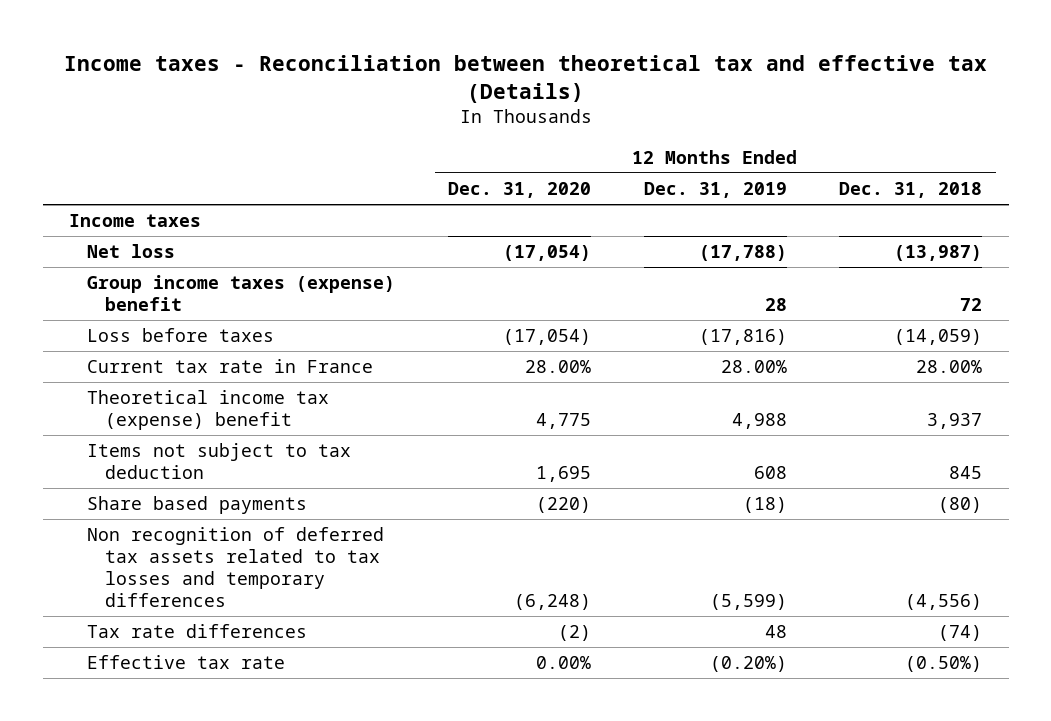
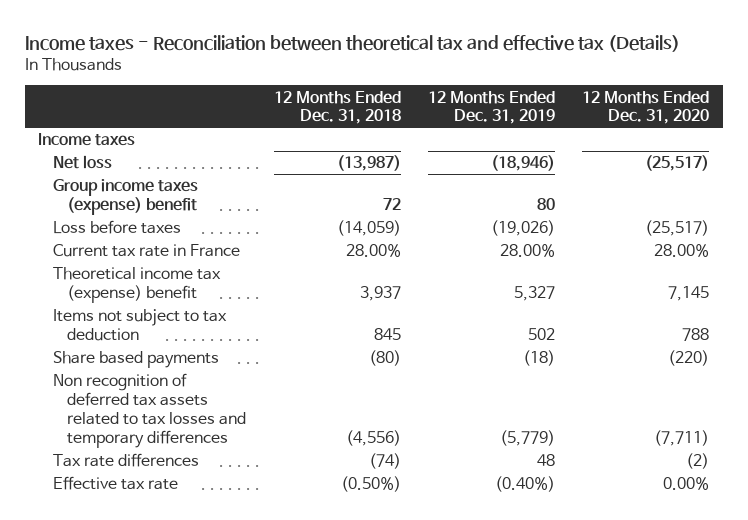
- | 12 Months Ended Dec. 31, 2020 | 12 Months Ended Dec. 31, 2019 | 12 Months Ended Dec. 31, 2018
+ | 12 Months Ended Dec. 31, 2018 | 12 Months Ended Dec. 31, 2019 | 12 Months Ended Dec. 31, 2020
- Net loss | (17,054) | (17,788) | (13,987)
- Group income taxes (expense) benefit | | 28 | 72
- Loss before taxes | (17,054) | (17,816) | (14,059)
+ Net loss | (13,987) | (18,946) | (25,517)
+ Group income taxes (expense) benefit | 72 | 80 |
+ Loss before taxes | (14,059) | (19,026) | (25,517)
- Theoretical income tax (expense) benefit | 4,775 | 4,988 | 3,937
- Items not subject to tax deduction | 1,695 | 608 | 845
+ Theoretical income tax (expense) benefit | 3,937 | 5,327 | 7,145
+ Items not subject to tax deduction | 845 | 502 | 788
- Non recognition of deferred tax assets related to tax losses and temporary differences | (6,248) | (5,599) | (4,556)
+ Non recognition of deferred tax assets related to tax losses and temporary differences | (4,556) | (5,779) | (7,711)
- Effective tax rate | 0.00% | (0.20%) | (0.50%)
+ Effective tax rate | (0.50%) | (0.40%) | 0.00%

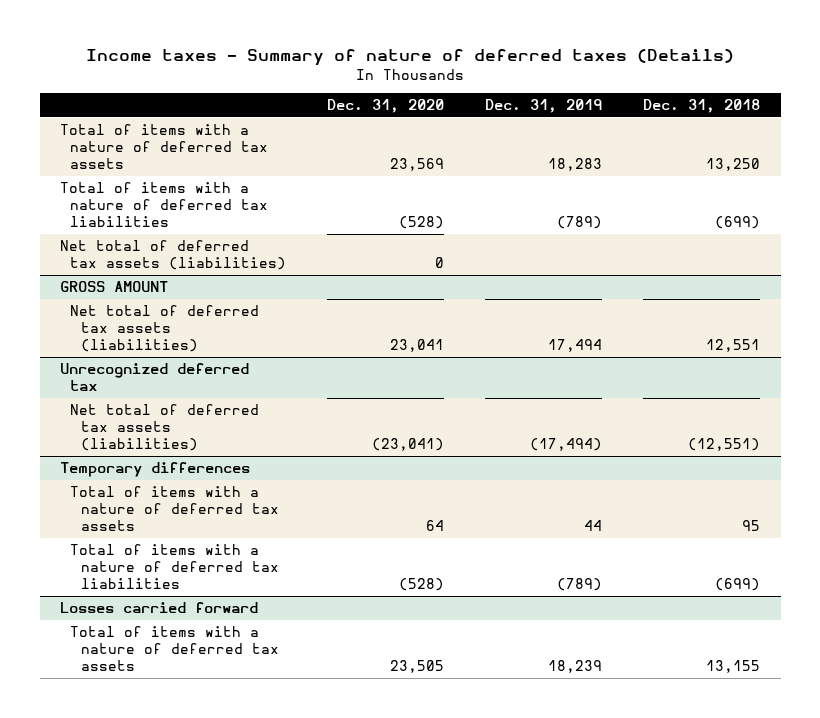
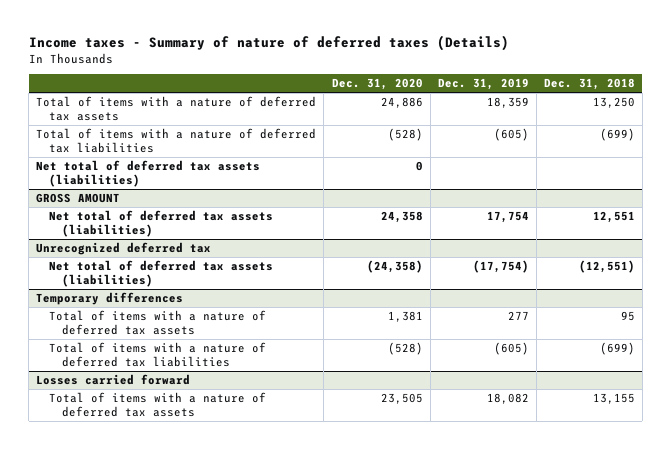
- Total of items with a nature of deferred tax assets | 23,569 | 18,283 | 13,250
- Total of items with a nature of deferred tax liabilities | (528) | (789) | (699)
+ Total of items with a nature of deferred tax assets | 24,886 | 18,359 | 13,250
+ Total of items with a nature of deferred tax liabilities | (528) | (605) | (699)
@ GROSS AMOUNT
- Net total of deferred tax assets (liabilities) | 23,041 | 17,494 | 12,551
+ Net total of deferred tax assets (liabilities) | 24,358 | 17,754 | 12,551
@ Unrecognized deferred tax
- Net total of deferred tax assets (liabilities) | (23,041) | (17,494) | (12,551)
+ Net total of deferred tax assets (liabilities) | (24,358) | (17,754) | (12,551)
@ Temporary differences
- Total of items with a nature of deferred tax assets | 64 | 44 | 95
- Total of items with a nature of deferred tax liabilities | (528) | (789) | (699)
+ Total of items with a nature of deferred tax assets | 1,381 | 277 | 95
+ Total of items with a nature of deferred tax liabilities | (528) | (605) | (699)
@ Losses carried forward
- Total of items with a nature of deferred tax assets | 23,505 | 18,239 | 13,155
+ Total of items with a nature of deferred tax assets | 23,505 | 18,082 | 13,155

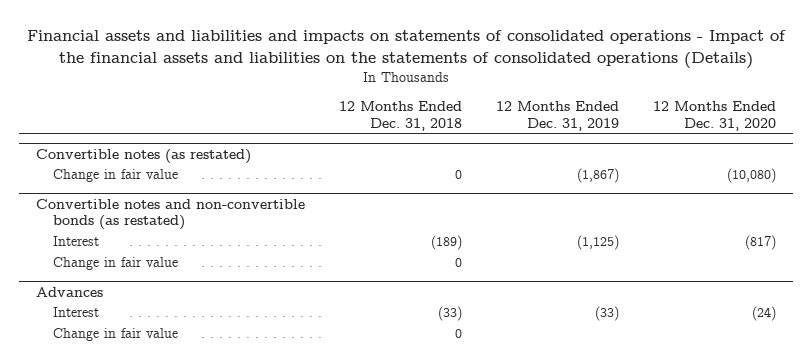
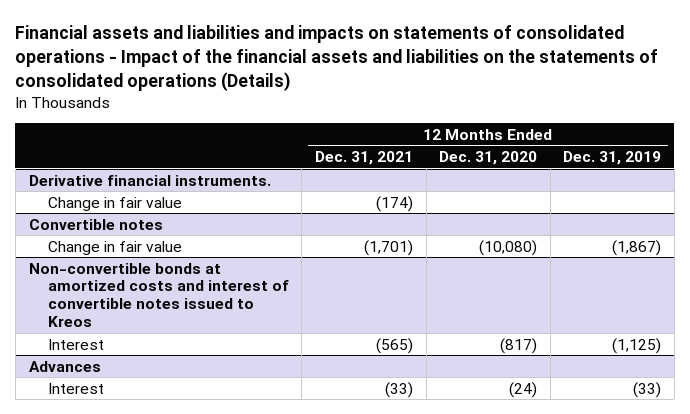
- | 12 Months Ended Dec. 31, 2018 | 12 Months Ended Dec. 31, 2019 | 12 Months Ended Dec. 31, 2020
+ | 12 Months Ended Dec. 31, 2021 | 12 Months Ended Dec. 31, 2020 | 12 Months Ended Dec. 31, 2019
- Convertible notes (as restated)
+ Derivative financial instruments.
+ Change in fair value | (174) | |
+ Convertible notes
- Convertible notes and non-convertible bonds (as restated)
+ Non-convertible bonds at amortized costs and interest of convertible notes issued to Kreos
- Change in fair value | 0 | |
@ Advances
- Change in fair value | 0 | |

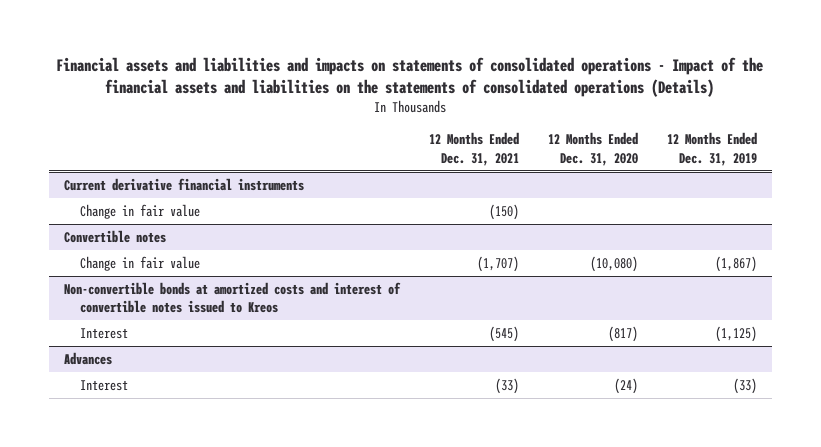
- Derivative financial instruments.
- Change in fair value | (174) | |
+ Current derivative financial instruments
+ Change in fair value | (150) | |
@ Convertible notes
- Change in fair value | (1,701) | (10,080) | (1,867)
+ Change in fair value | (1,707) | (10,080) | (1,867)
@ Non-convertible bonds at amortized costs and interest of convertible notes issued to Kreos
- Interest | (565) | (817) | (1,125)
+ Interest | (545) | (817) | (1,125)

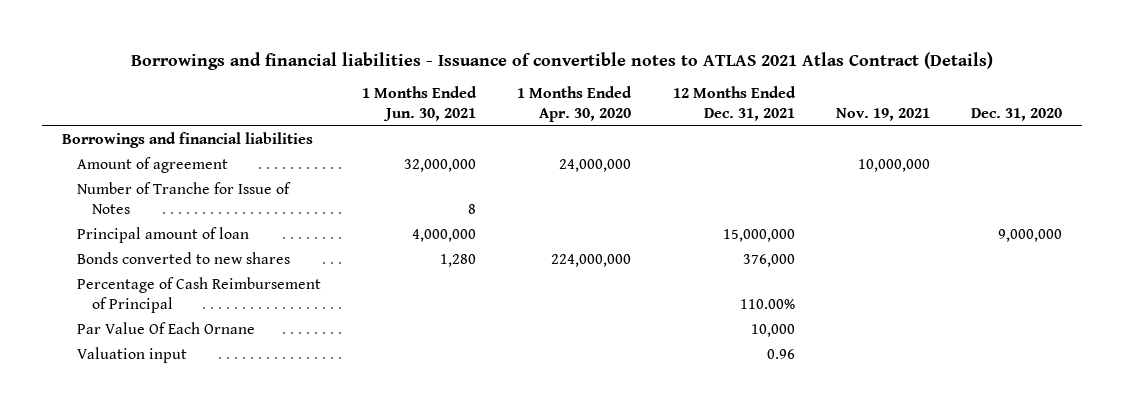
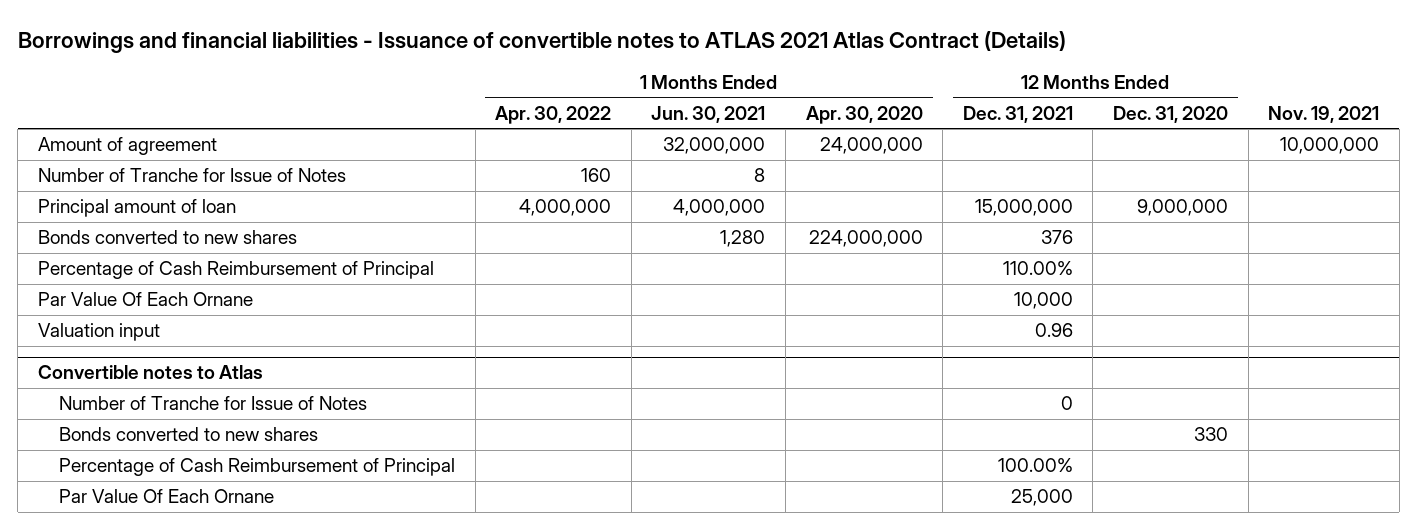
- | 1 Months Ended Jun. 30, 2021 | 1 Months Ended Apr. 30, 2020 | 12 Months Ended Dec. 31, 2021 | Nov. 19, 2021 | Dec. 31, 2020
+ | 1 Months Ended Apr. 30, 2022 | 1 Months Ended Jun. 30, 2021 | 1 Months Ended Apr. 30, 2020 | 12 Months Ended Dec. 31, 2021 | 12 Months Ended Dec. 31, 2020 | Nov. 19, 2021
- Borrowings and financial liabilities
- Bonds converted to new shares | 1,280 | 224,000,000 | 376,000 | |
+ Bonds converted to new shares | | 1,280 | 224,000,000 | 376 | |
+ Convertible notes to Atlas
+ Number of Tranche for Issue of Notes | | | | 0 | |
+ Bonds converted to new shares | | | | | 330 |
+ Percentage of Cash Reimbursement of Principal | | | | 100.00% | |
+ Par Value Of Each Ornane | | | | 25,000 | |

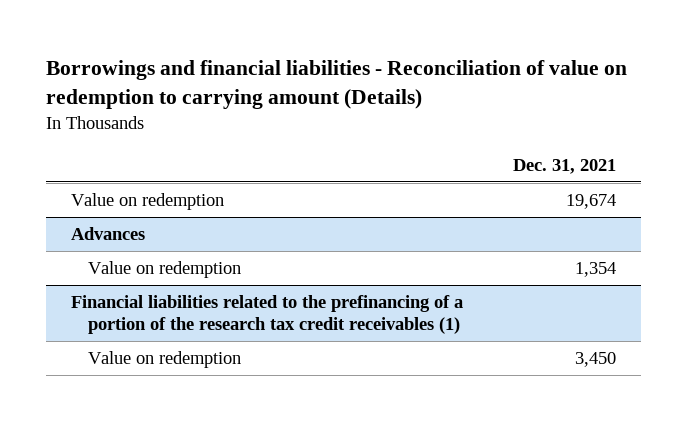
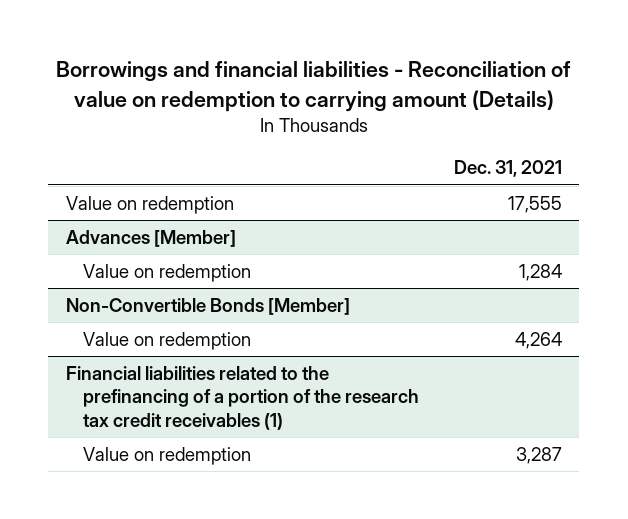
- Value on redemption | 19,674
- Advances
- Value on redemption | 1,354
+ Value on redemption | 17,555
+ Advances [Member]
+ Value on redemption | 1,284
+ Non-Convertible Bonds [Member]
+ Value on redemption | 4,264
@ Financial liabilities related to the prefinancing of a portion of the research tax credit receivables (1)
- Value on redemption | 3,450
+ Value on redemption | 3,287

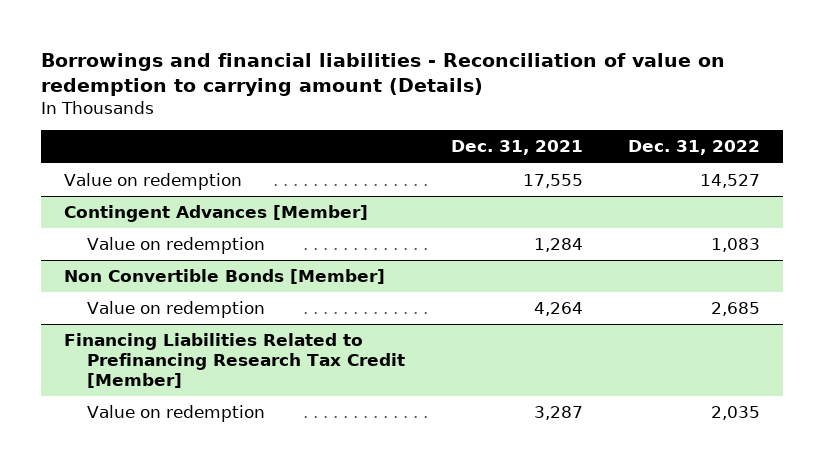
- | Dec. 31, 2021
+ | Dec. 31, 2021 | Dec. 31, 2022
- Advances [Member]
+ Contingent Advances [Member]
- Non-Convertible Bonds [Member]
+ Non Convertible Bonds [Member]
- Financial liabilities related to the prefinancing of a portion of the research tax credit receivables (1)
+ Financing Liabilities Related to Prefinancing Research Tax Credit [Member]

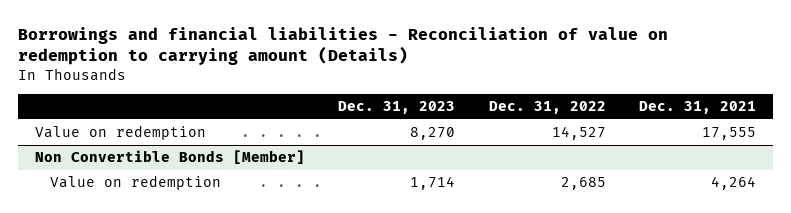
- | Dec. 31, 2021 | Dec. 31, 2022
+ | Dec. 31, 2023 | Dec. 31, 2022 | Dec. 31, 2021
- Contingent Advances [Member]
- Value on redemption | 1,284 | 1,083
- Financing Liabilities Related to Prefinancing Research Tax Credit [Member]
- Value on redemption | 3,287 | 2,035

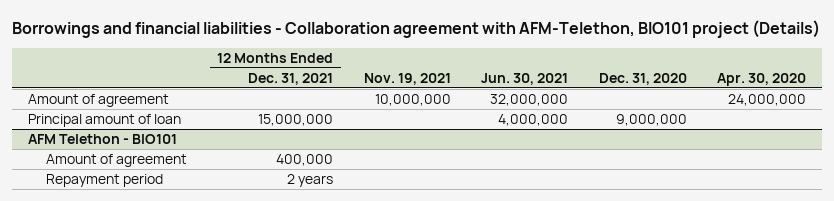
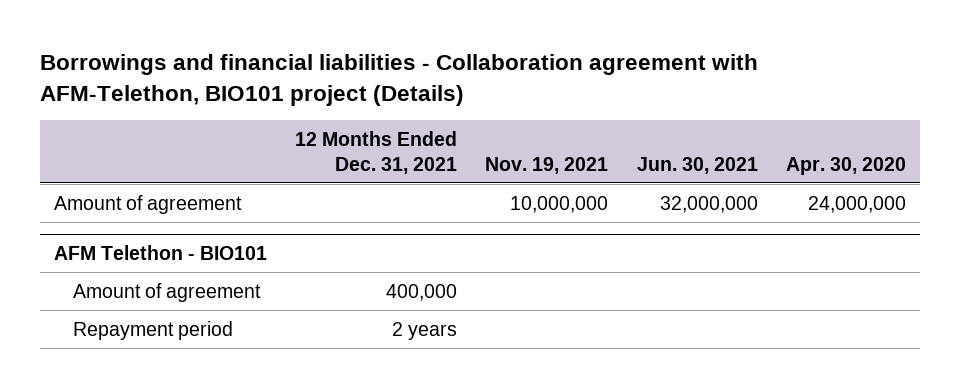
- | 12 Months Ended Dec. 31, 2021 | Nov. 19, 2021 | Jun. 30, 2021 | Dec. 31, 2020 | Apr. 30, 2020
+ | 12 Months Ended Dec. 31, 2021 | Nov. 19, 2021 | Jun. 30, 2021 | Apr. 30, 2020
- Principal amount of loan | 15,000,000 | | 4,000,000 | 9,000,000 |

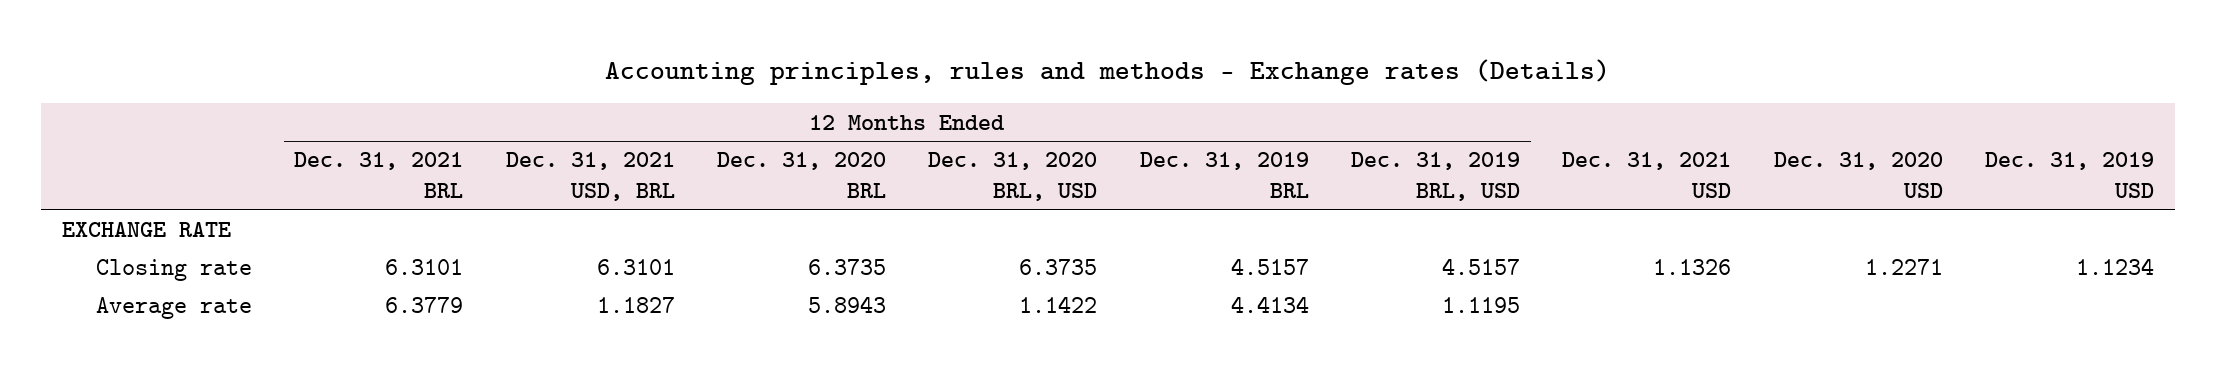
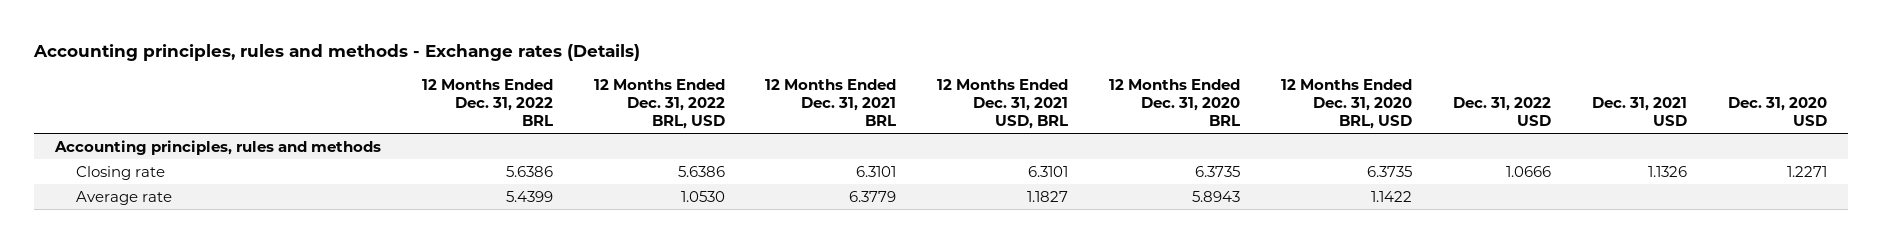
- | 12 Months Ended Dec. 31, 2021 BRL | 12 Months Ended Dec. 31, 2021 USD, BRL | 12 Months Ended Dec. 31, 2020 BRL | 12 Months Ended Dec. 31, 2020 BRL, USD | 12 Months Ended Dec. 31, 2019 BRL | 12 Months Ended Dec. 31, 2019 BRL, USD | Dec. 31, 2021 USD | Dec. 31, 2020 USD | Dec. 31, 2019 USD
+ | 12 Months Ended Dec. 31, 2022 BRL | 12 Months Ended Dec. 31, 2022 BRL, USD | 12 Months Ended Dec. 31, 2021 BRL | 12 Months Ended Dec. 31, 2021 USD, BRL | 12 Months Ended Dec. 31, 2020 BRL | 12 Months Ended Dec. 31, 2020 BRL, USD | Dec. 31, 2022 USD | Dec. 31, 2021 USD | Dec. 31, 2020 USD
- EXCHANGE RATE
+ Accounting principles, rules and methods

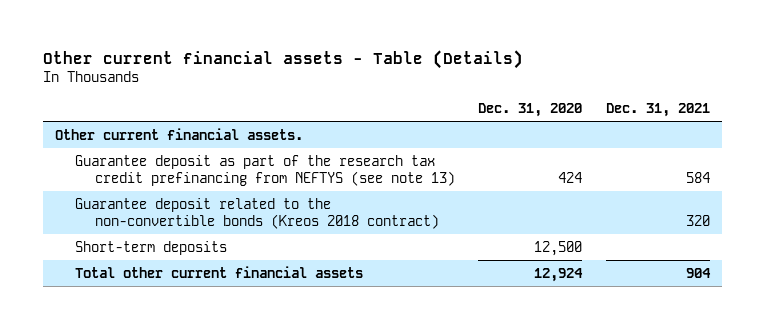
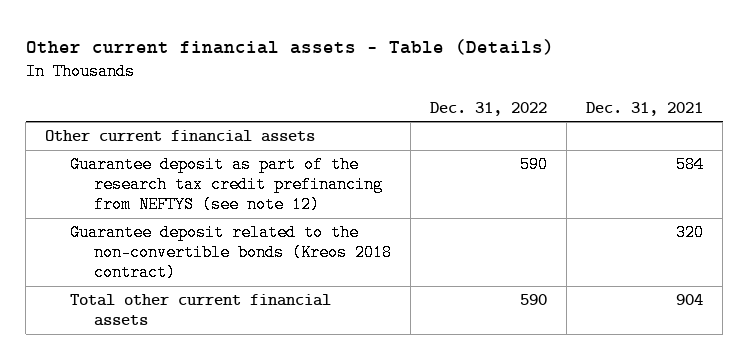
- | Dec. 31, 2020 | Dec. 31, 2021
+ | Dec. 31, 2022 | Dec. 31, 2021
- Other current financial assets.
- Guarantee deposit as part of the research tax credit prefinancing from NEFTYS (see note 13) | 424 | 584
+ Other current financial assets
+ Guarantee deposit as part of the research tax credit prefinancing from NEFTYS (see note 12) | 590 | 584
- Short-term deposits | 12,500 |

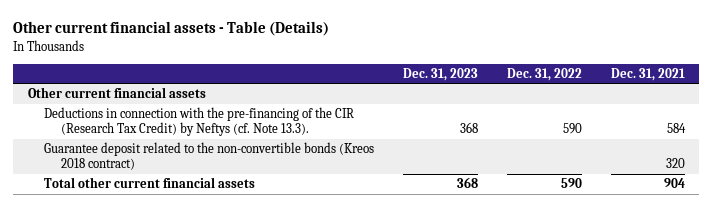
- | Dec. 31, 2022 | Dec. 31, 2021
+ | Dec. 31, 2023 | Dec. 31, 2022 | Dec. 31, 2021
- Guarantee deposit as part of the research tax credit prefinancing from NEFTYS (see note 12) | 590 | 584
+ Deductions in connection with the pre-financing of the CIR (Research Tax Credit) by Neftys (cf. Note 13.3). | 368 | 590 | 584

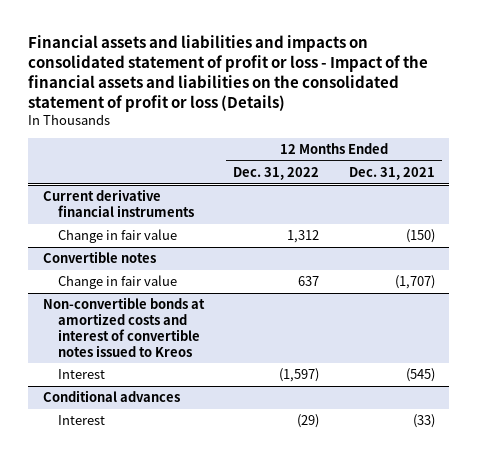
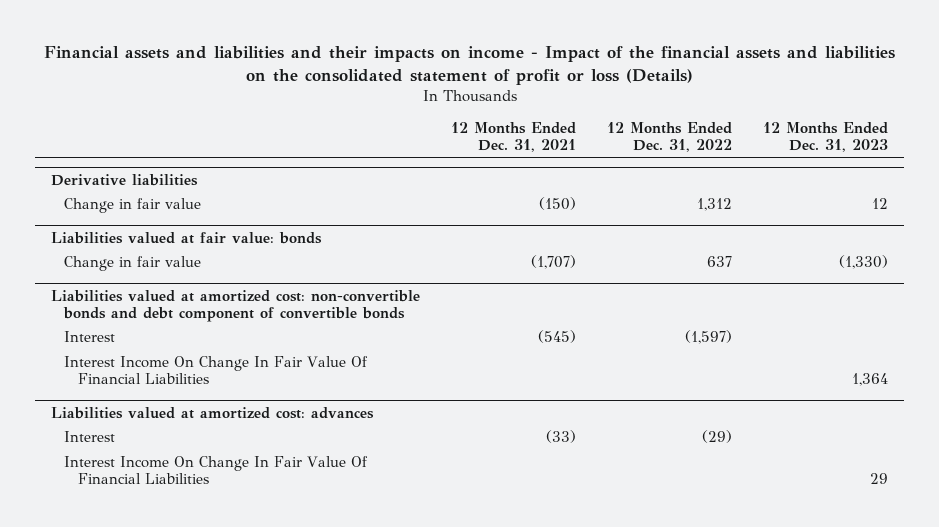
- Financial assets and liabilities and impacts on consolidated statement of profit or loss - Impact of the financial assets and liabilities on the consolidated statement of profit or loss (Details)
+ Financial assets and liabilities and their impacts on income - Impact of the financial assets and liabilities on the consolidated statement of profit or loss (Details)
- | 12 Months Ended Dec. 31, 2022 | 12 Months Ended Dec. 31, 2021
+ | 12 Months Ended Dec. 31, 2021 | 12 Months Ended Dec. 31, 2022 | 12 Months Ended Dec. 31, 2023
- Current derivative financial instruments
+ Derivative liabilities
- Convertible notes
+ Liabilities valued at fair value: bonds
- Non-convertible bonds at amortized costs and interest of convertible notes issued to Kreos
+ Liabilities valued at amortized cost: non-convertible bonds and debt component of convertible bonds
- Conditional advances
+ Interest Income On Change In Fair Value Of Financial Liabilities | | | 1,364
+ Liabilities valued at amortized cost: advances
+ Interest Income On Change In Fair Value Of Financial Liabilities | | | 29

